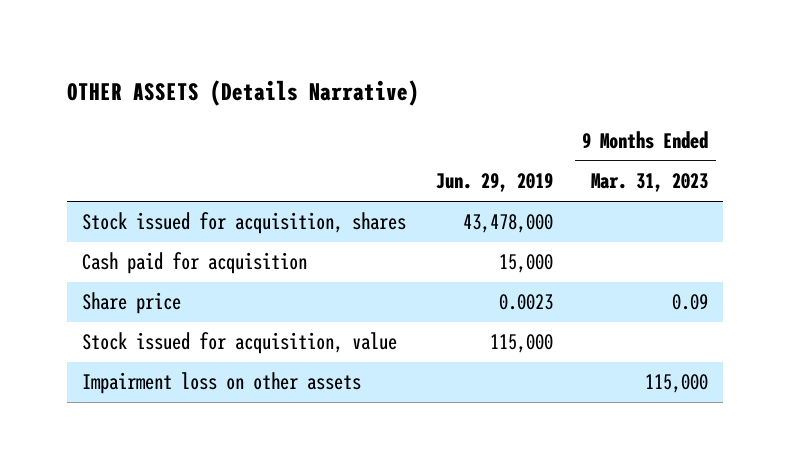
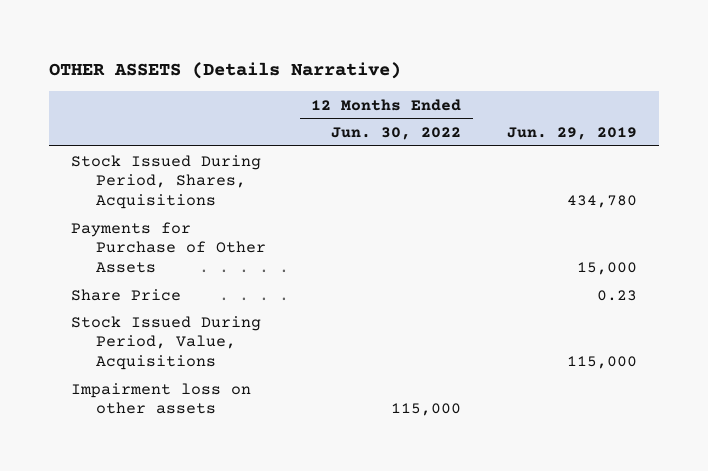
- | Jun. 29, 2019 | 9 Months Ended Mar. 31, 2023
+ | 12 Months Ended Jun. 30, 2022 | Jun. 29, 2019
- Stock issued for acquisition, shares | 43,478,000 |
- Cash paid for acquisition | 15,000 |
- Share price | 0.0023 | 0.09
- Stock issued for acquisition, value | 115,000 |
+ Stock Issued During Period, Shares, Acquisitions | | 434,780
+ Payments for Purchase of Other Assets | | 15,000
+ Share Price | | 0.23
+ Stock Issued During Period, Value, Acquisitions | | 115,000

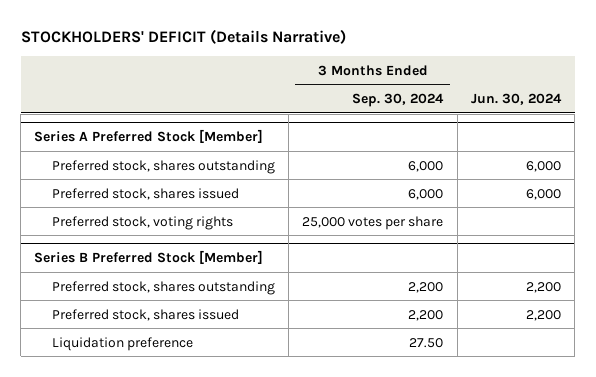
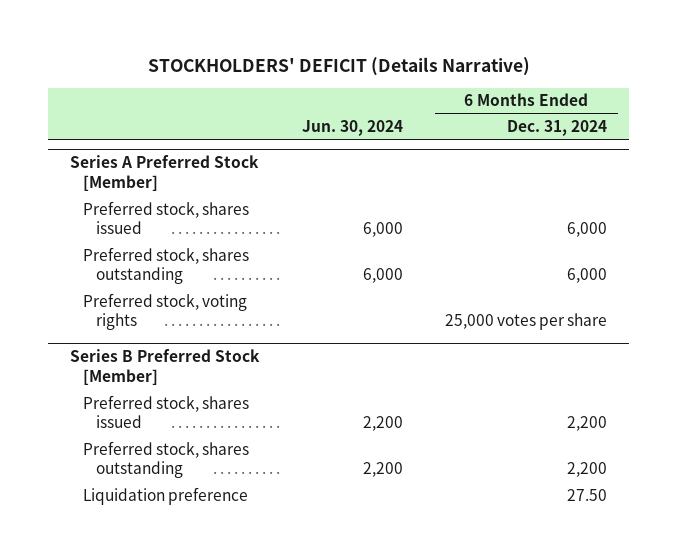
- | 3 Months Ended Sep. 30, 2024 | Jun. 30, 2024
+ | Jun. 30, 2024 | 6 Months Ended Dec. 31, 2024
@ Series A Preferred Stock [Member]
moved down: Preferred stock, shares outstanding | 6,000 | 6,000
@ Series B Preferred Stock [Member]
moved down: Preferred stock, shares outstanding | 2,200 | 2,200

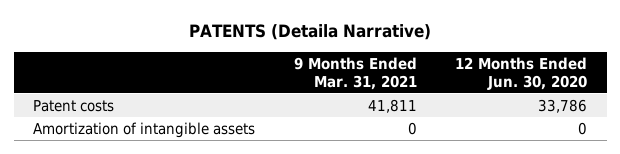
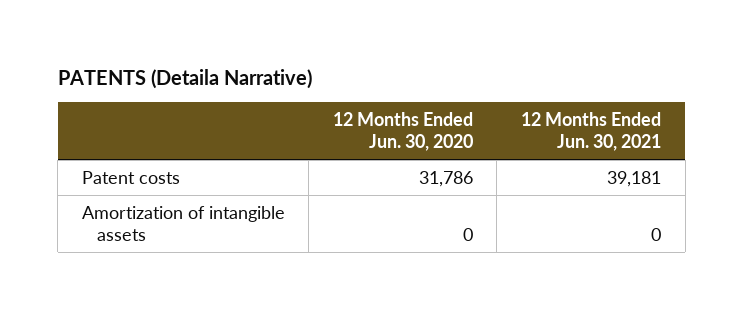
- | 9 Months Ended Mar. 31, 2021 | 12 Months Ended Jun. 30, 2020
+ | 12 Months Ended Jun. 30, 2020 | 12 Months Ended Jun. 30, 2021
- Patent costs | 41,811 | 33,786
+ Patent costs | 31,786 | 39,181

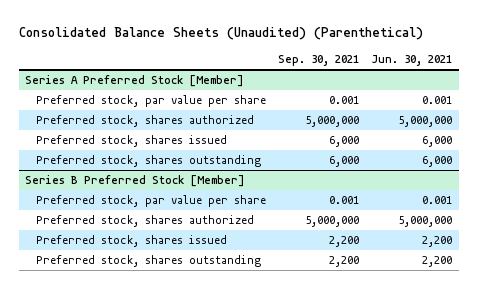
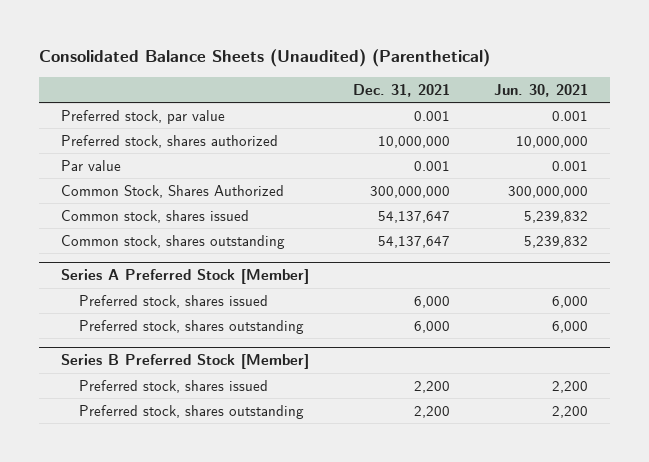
- | Sep. 30, 2021 | Jun. 30, 2021
+ | Dec. 31, 2021 | Jun. 30, 2021
+ Preferred stock, par value | 0.001 | 0.001
+ Preferred stock, shares authorized | 10,000,000 | 10,000,000
+ Par value | 0.001 | 0.001
+ Common Stock, Shares Authorized | 300,000,000 | 300,000,000
+ Common stock, shares issued | 54,137,647 | 5,239,832
+ Common stock, shares outstanding | 54,137,647 | 5,239,832
@ Series A Preferred Stock [Member]
- Preferred stock, par value per share | 0.001 | 0.001
- Preferred stock, shares authorized | 5,000,000 | 5,000,000
@ Series B Preferred Stock [Member]
- Preferred stock, par value per share | 0.001 | 0.001
- Preferred stock, shares authorized | 5,000,000 | 5,000,000

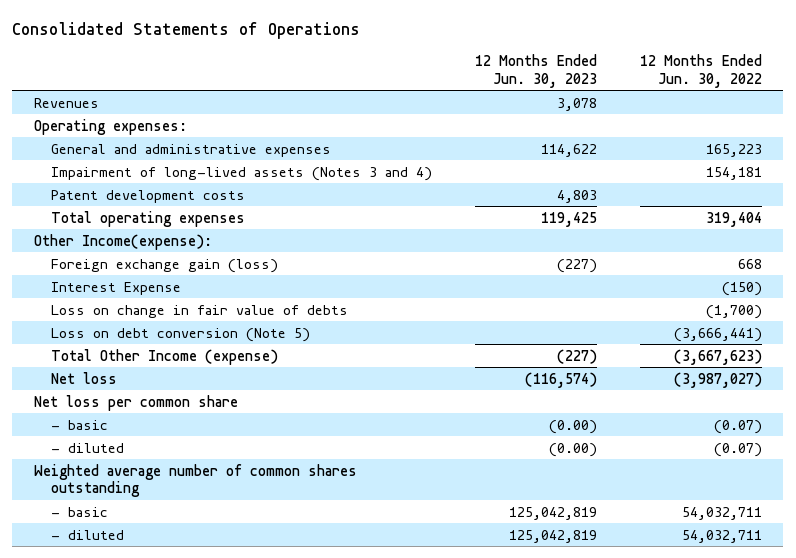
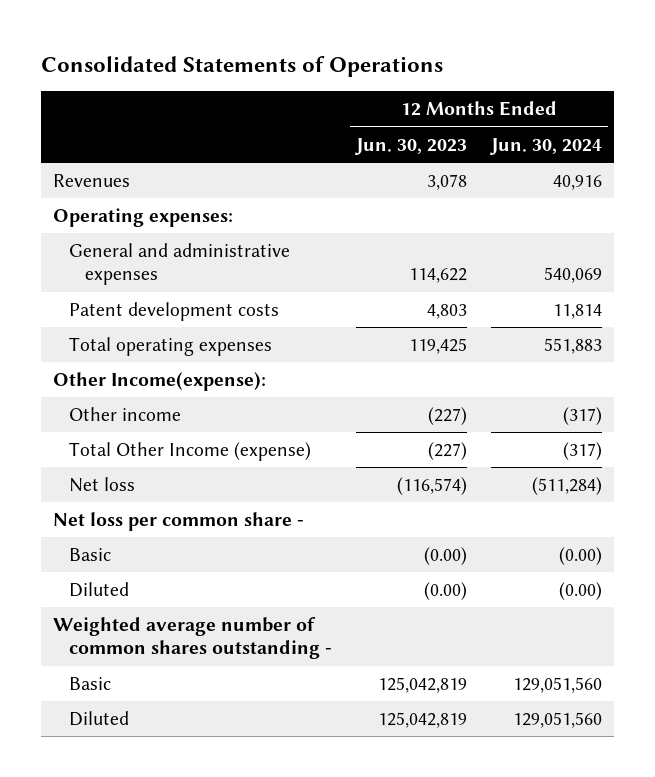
- | 12 Months Ended Jun. 30, 2023 | 12 Months Ended Jun. 30, 2022
+ | 12 Months Ended Jun. 30, 2023 | 12 Months Ended Jun. 30, 2024
- Impairment of long-lived assets (Notes 3 and 4) | | 154,181
- Foreign exchange gain (loss) | (227) | 668
- Interest Expense | | (150)
- Loss on change in fair value of debts | | (1,700)
- Loss on debt conversion (Note 5) | | (3,666,441)
+ Other income | (227) | (317)
- Net loss per common share
- - basic | (0.00) | (0.07)
- - diluted | (0.00) | (0.07)
- Weighted average number of common shares outstanding
- - basic | 125,042,819 | 54,032,711
- - diluted | 125,042,819 | 54,032,711
+ Net loss per common share -
+ Basic | (0.00) | (0.00)
+ Diluted | (0.00) | (0.00)
+ Weighted average number of common shares outstanding -
+ Basic | 125,042,819 | 129,051,560
+ Diluted | 125,042,819 | 129,051,560

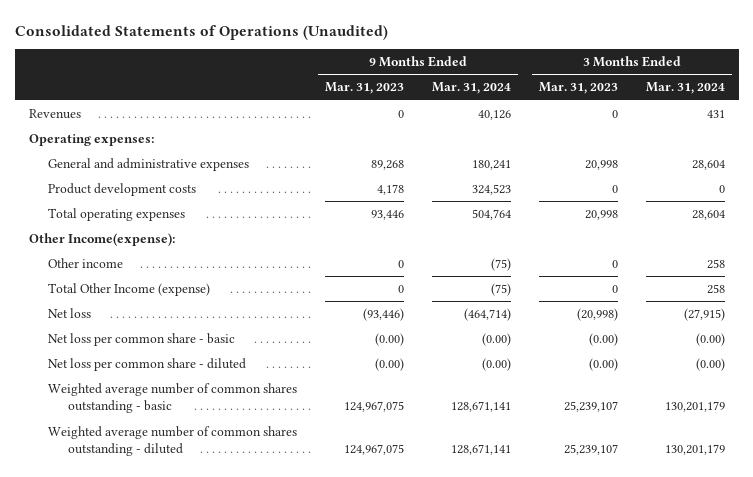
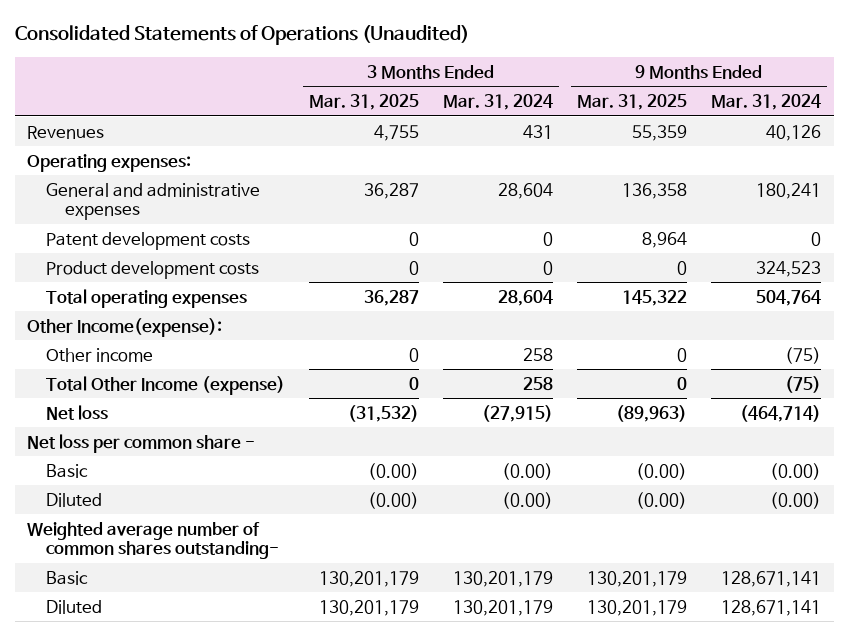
- | 9 Months Ended Mar. 31, 2023 | 9 Months Ended Mar. 31, 2024 | 3 Months Ended Mar. 31, 2023 | 3 Months Ended Mar. 31, 2024
+ | 3 Months Ended Mar. 31, 2025 | 3 Months Ended Mar. 31, 2024 | 9 Months Ended Mar. 31, 2025 | 9 Months Ended Mar. 31, 2024
+ Patent development costs | 0 | 0 | 8,964 | 0
- Net loss per common share - basic | (0.00) | (0.00) | (0.00) | (0.00)
- Net loss per common share - diluted | (0.00) | (0.00) | (0.00) | (0.00)
- Weighted average number of common shares outstanding - basic | 124,967,075 | 128,671,141 | 25,239,107 | 130,201,179
- Weighted average number of common shares outstanding - diluted | 124,967,075 | 128,671,141 | 25,239,107 | 130,201,179
+ Net loss per common share -
+ Basic | (0.00) | (0.00) | (0.00) | (0.00)
+ Diluted | (0.00) | (0.00) | (0.00) | (0.00)
+ Weighted average number of common shares outstanding-
+ Basic | 130,201,179 | 130,201,179 | 130,201,179 | 128,671,141
+ Diluted | 130,201,179 | 130,201,179 | 130,201,179 | 128,671,141

